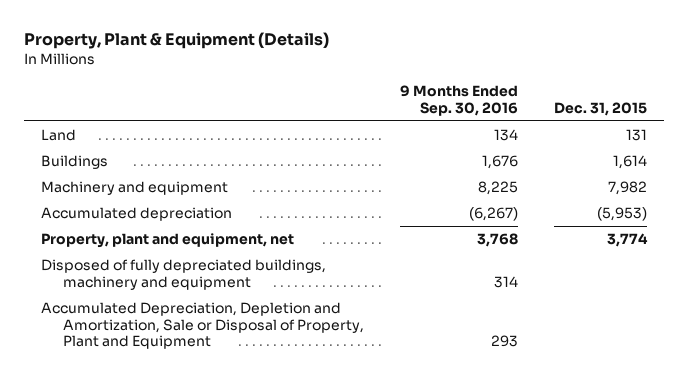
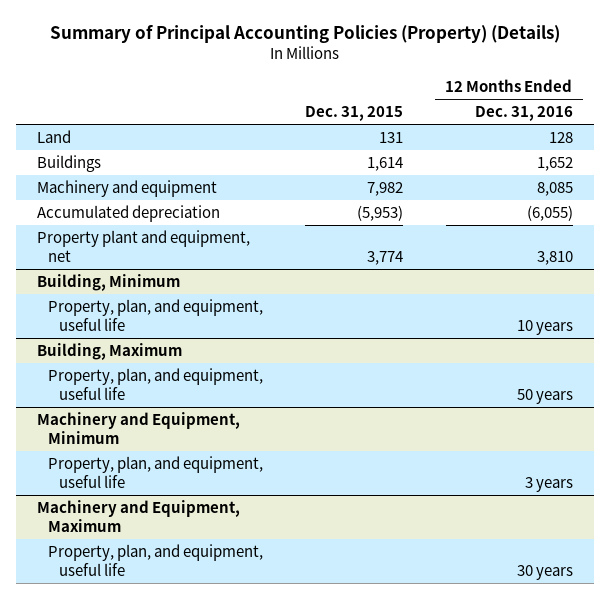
- Property, Plant & Equipment (Details)
+ Summary of Principal Accounting Policies (Property) (Details)
- | 9 Months Ended Sep. 30, 2016 | Dec. 31, 2015
+ | Dec. 31, 2015 | 12 Months Ended Dec. 31, 2016
- Property, plant and equipment, net | 3,768 | 3,774
- Disposed of fully depreciated buildings, machinery and equipment | 314 |
- Accumulated Depreciation, Depletion and Amortization, Sale or Disposal of Property, Plant and Equipment | 293 |
+ Property plant and equipment, net | 3,774 | 3,810
+ Building, Minimum
+ Property, plan, and equipment, useful life | | 10 years
+ Building, Maximum
+ Property, plan, and equipment, useful life | | 50 years
+ Machinery and Equipment, Minimum
+ Property, plan, and equipment, useful life | | 3 years
+ Machinery and Equipment, Maximum
+ Property, plan, and equipment, useful life | | 30 years

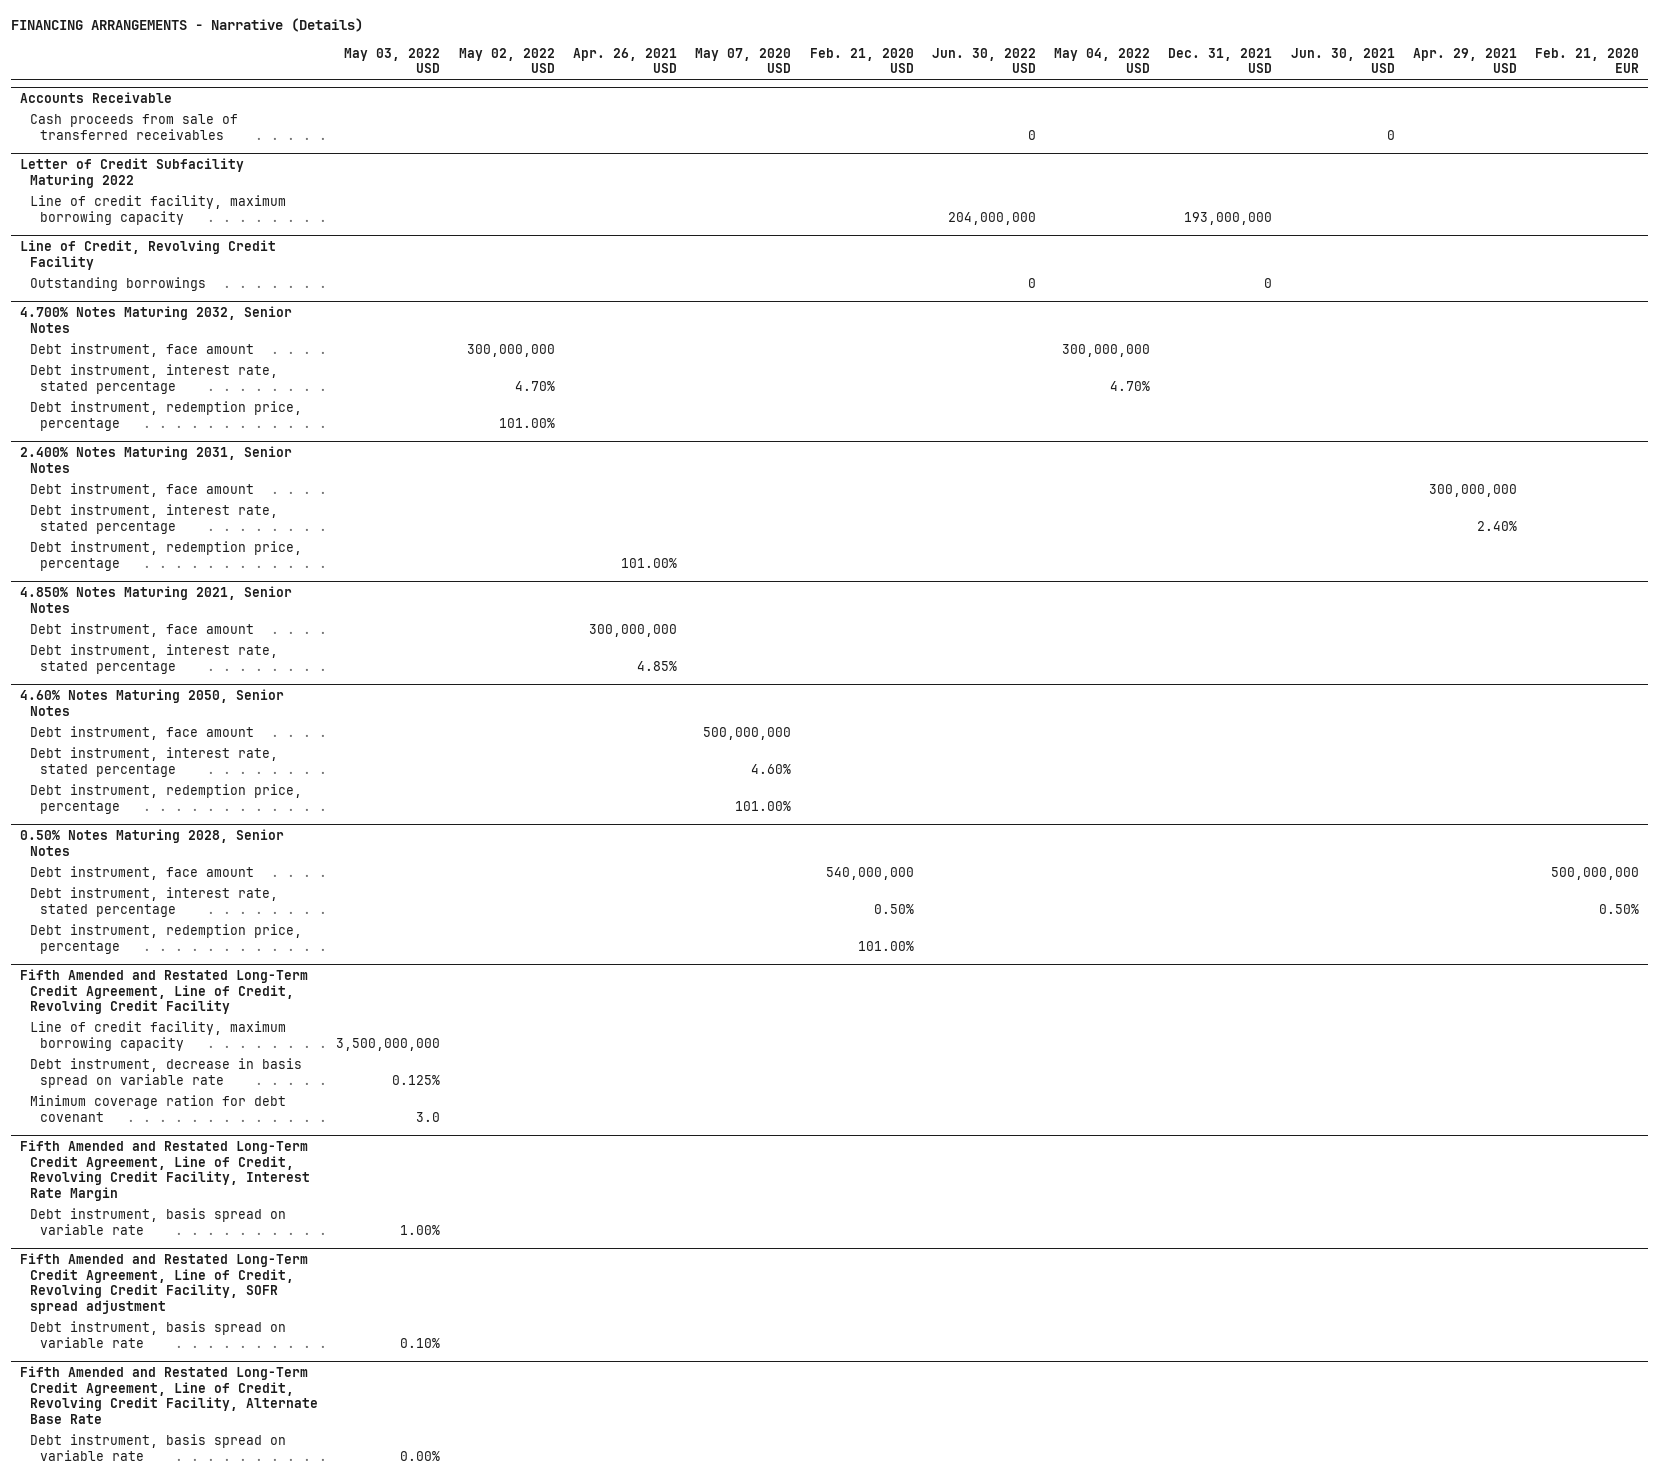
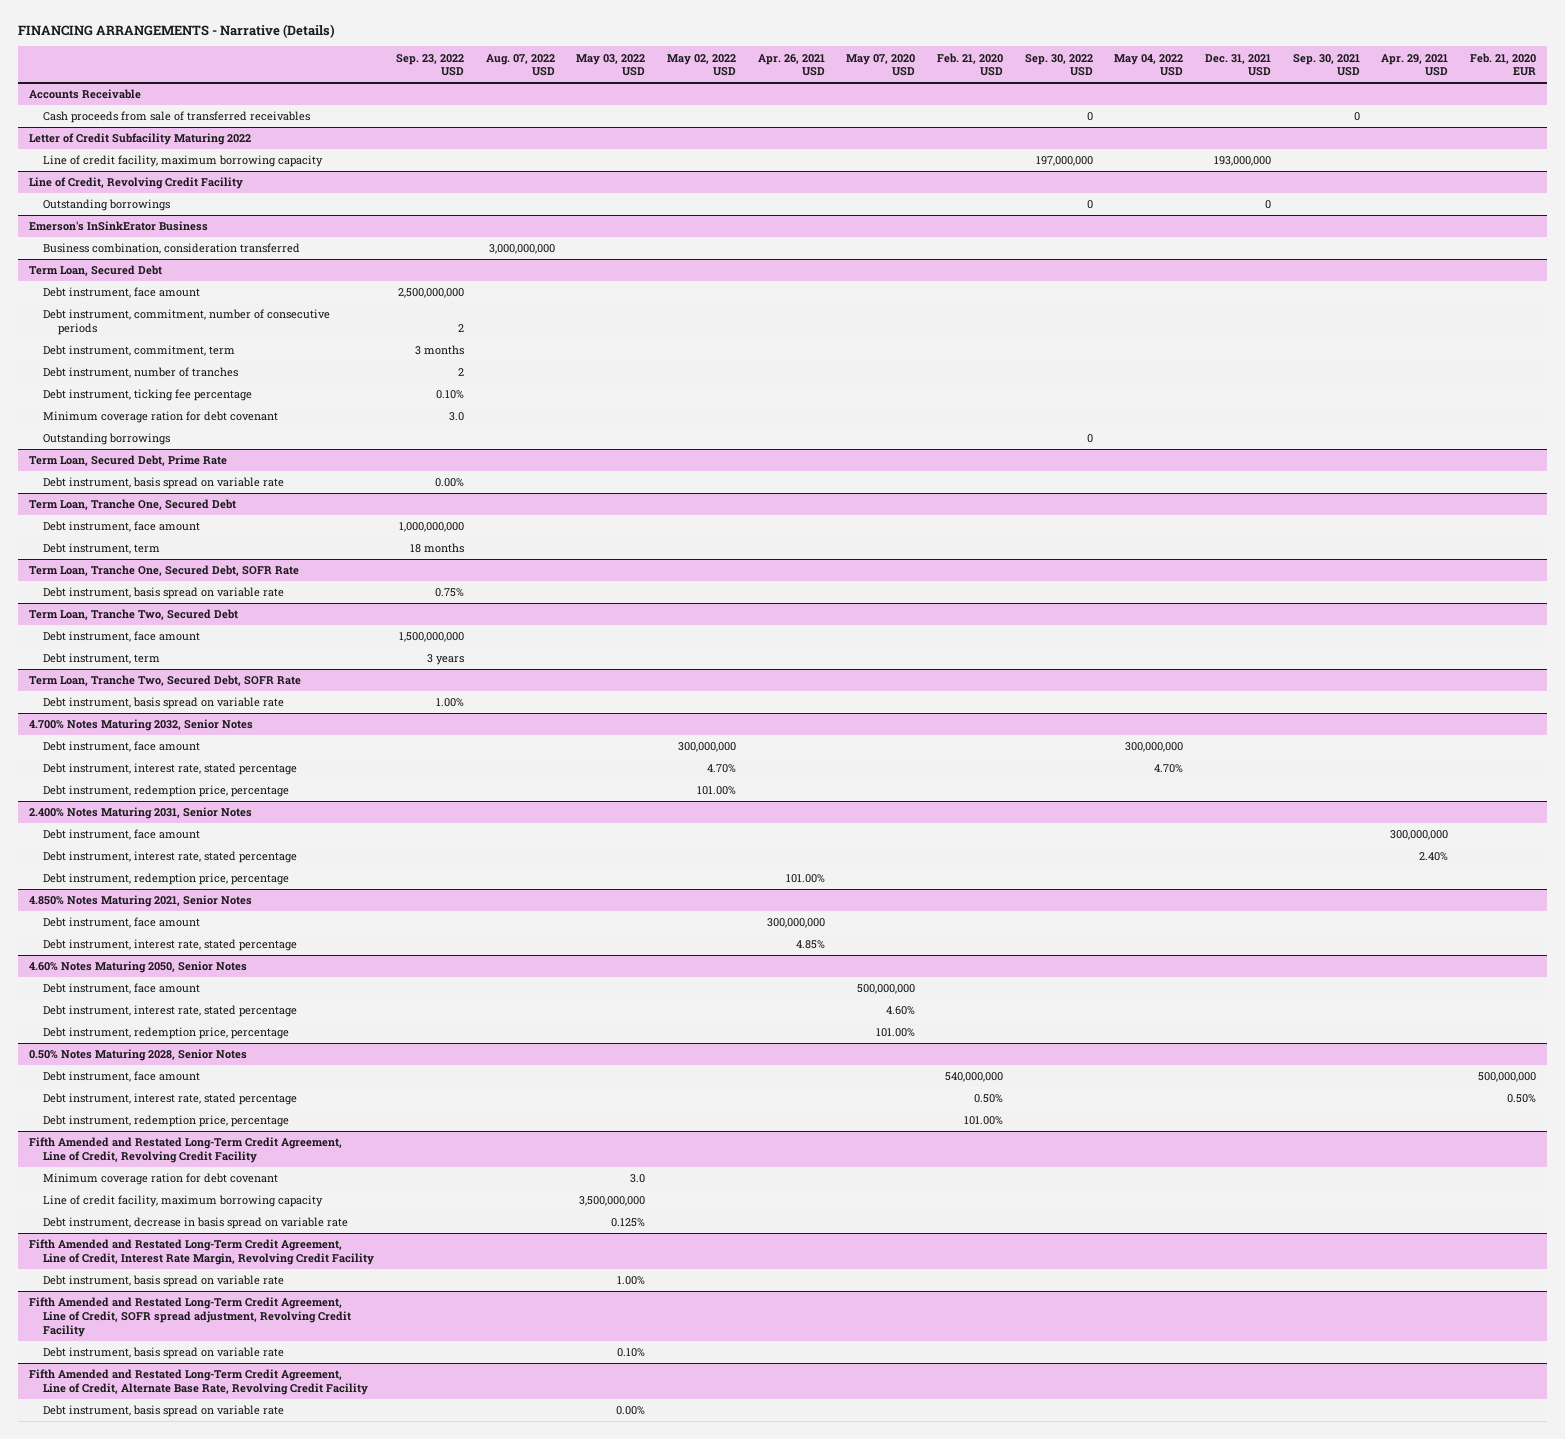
- | May 03, 2022 USD | May 02, 2022 USD | Apr. 26, 2021 USD | May 07, 2020 USD | Feb. 21, 2020 USD | Jun. 30, 2022 USD | May 04, 2022 USD | Dec. 31, 2021 USD | Jun. 30, 2021 USD | Apr. 29, 2021 USD | Feb. 21, 2020 EUR
+ | Sep. 23, 2022 USD | Aug. 07, 2022 USD | May 03, 2022 USD | May 02, 2022 USD | Apr. 26, 2021 USD | May 07, 2020 USD | Feb. 21, 2020 USD | Sep. 30, 2022 USD | May 04, 2022 USD | Dec. 31, 2021 USD | Sep. 30, 2021 USD | Apr. 29, 2021 USD | Feb. 21, 2020 EUR
+ Emerson's InSinkErator Business
+ Business combination, consideration transferred | | 3,000,000,000 | | | | | | | | | | |
+ Term Loan, Secured Debt
+ Debt instrument, face amount | 2,500,000,000 | | | | | | | | | | | |
+ Debt instrument, commitment, number of consecutive periods | 2 | | | | | | | | | | | |
+ Debt instrument, commitment, term | 3 months | | | | | | | | | | | |
+ Debt instrument, number of tranches | 2 | | | | | | | | | | | |
+ Debt instrument, ticking fee percentage | 0.10% | | | | | | | | | | | |
+ Minimum coverage ration for debt covenant | 3.0 | | | | | | | | | | | |
+ Outstanding borrowings | | | | | | | | 0 | | | | |
+ Term Loan, Secured Debt, Prime Rate
+ Debt instrument, basis spread on variable rate | 0.00% | | | | | | | | | | | |
+ Term Loan, Tranche One, Secured Debt
+ Debt instrument, face amount | 1,000,000,000 | | | | | | | | | | | |
+ Debt instrument, term | 18 months | | | | | | | | | | | |
+ Term Loan, Tranche One, Secured Debt, SOFR Rate
+ Debt instrument, basis spread on variable rate | 0.75% | | | | | | | | | | | |
+ Term Loan, Tranche Two, Secured Debt
+ Debt instrument, face amount | 1,500,000,000 | | | | | | | | | | | |
+ Debt instrument, term | 3 years | | | | | | | | | | | |
+ Term Loan, Tranche Two, Secured Debt, SOFR Rate
+ Debt instrument, basis spread on variable rate | 1.00% | | | | | | | | | | | |
@ Fifth Amended and Restated Long-Term Credit Agreement, Line of Credit, Revolving Credit Facility
moved up: Minimum coverage ration for debt covenant | | | 3.0 | | | | | | | | | |
- Fifth Amended and Restated Long-Term Credit Agreement, Line of Credit, Revolving Credit Facility, Interest Rate Margin
+ Fifth Amended and Restated Long-Term Credit Agreement, Line of Credit, Interest Rate Margin, Revolving Credit Facility
- Fifth Amended and Restated Long-Term Credit Agreement, Line of Credit, Revolving Credit Facility, SOFR spread adjustment
+ Fifth Amended and Restated Long-Term Credit Agreement, Line of Credit, SOFR spread adjustment, Revolving Credit Facility
- Fifth Amended and Restated Long-Term Credit Agreement, Line of Credit, Revolving Credit Facility, Alternate Base Rate
+ Fifth Amended and Restated Long-Term Credit Agreement, Line of Credit, Alternate Base Rate, Revolving Credit Facility

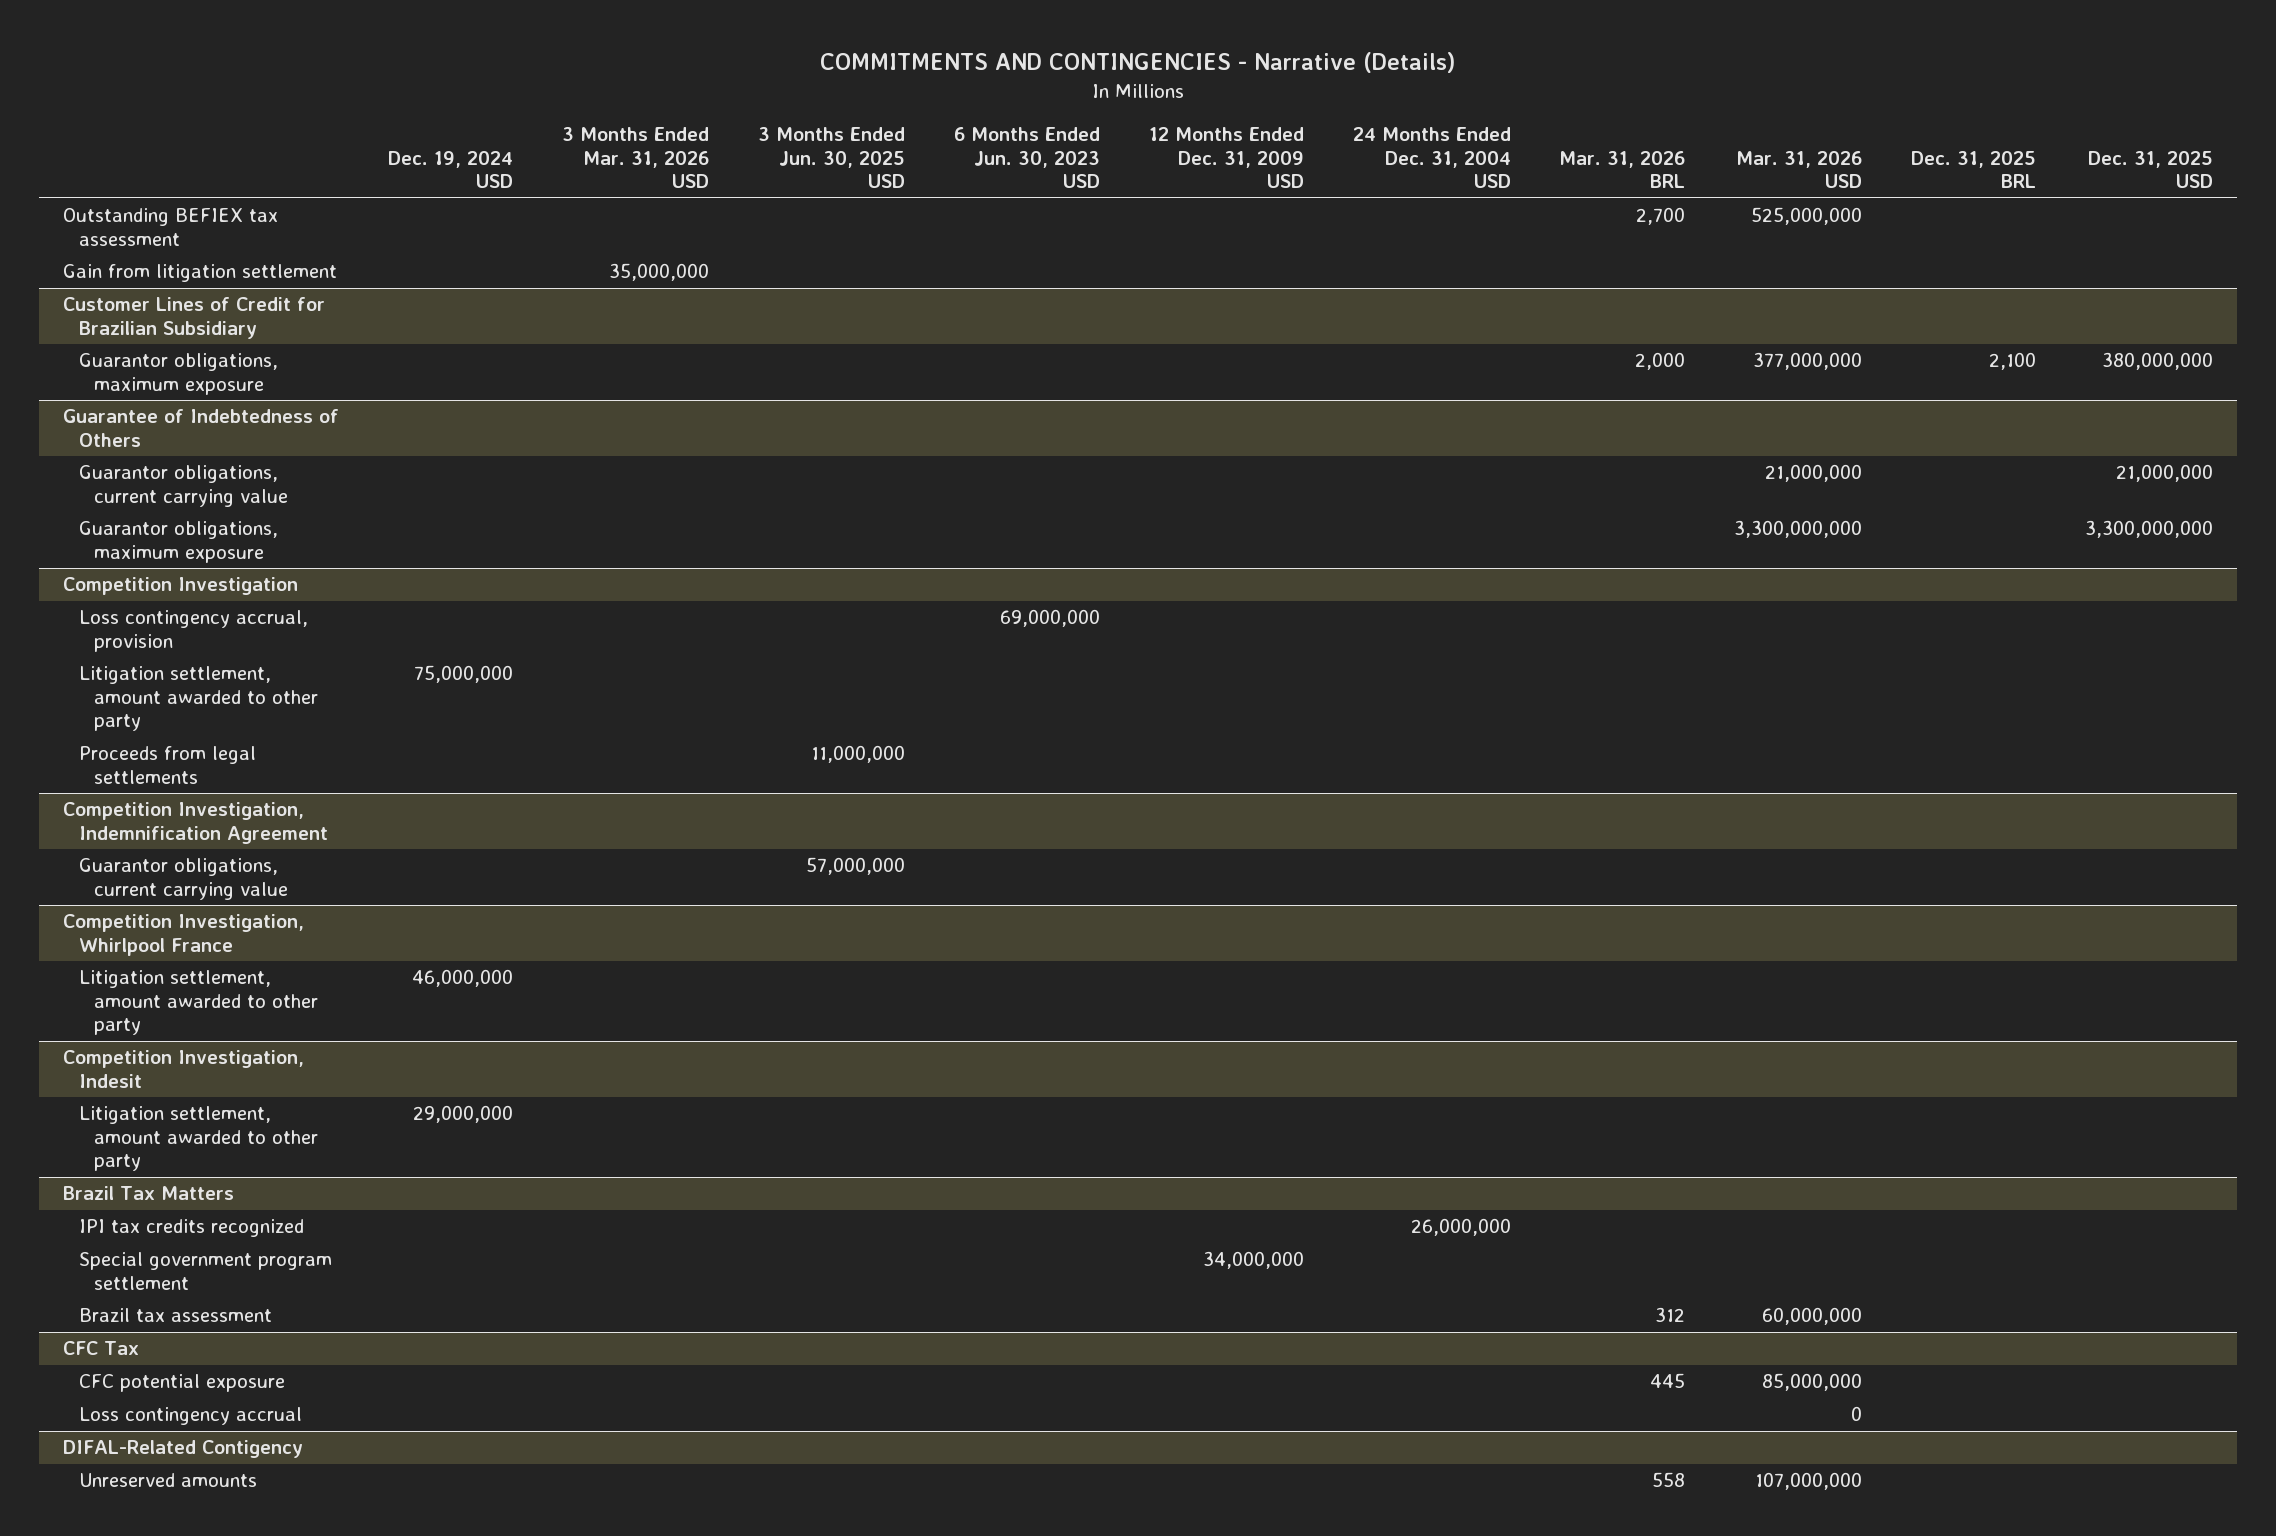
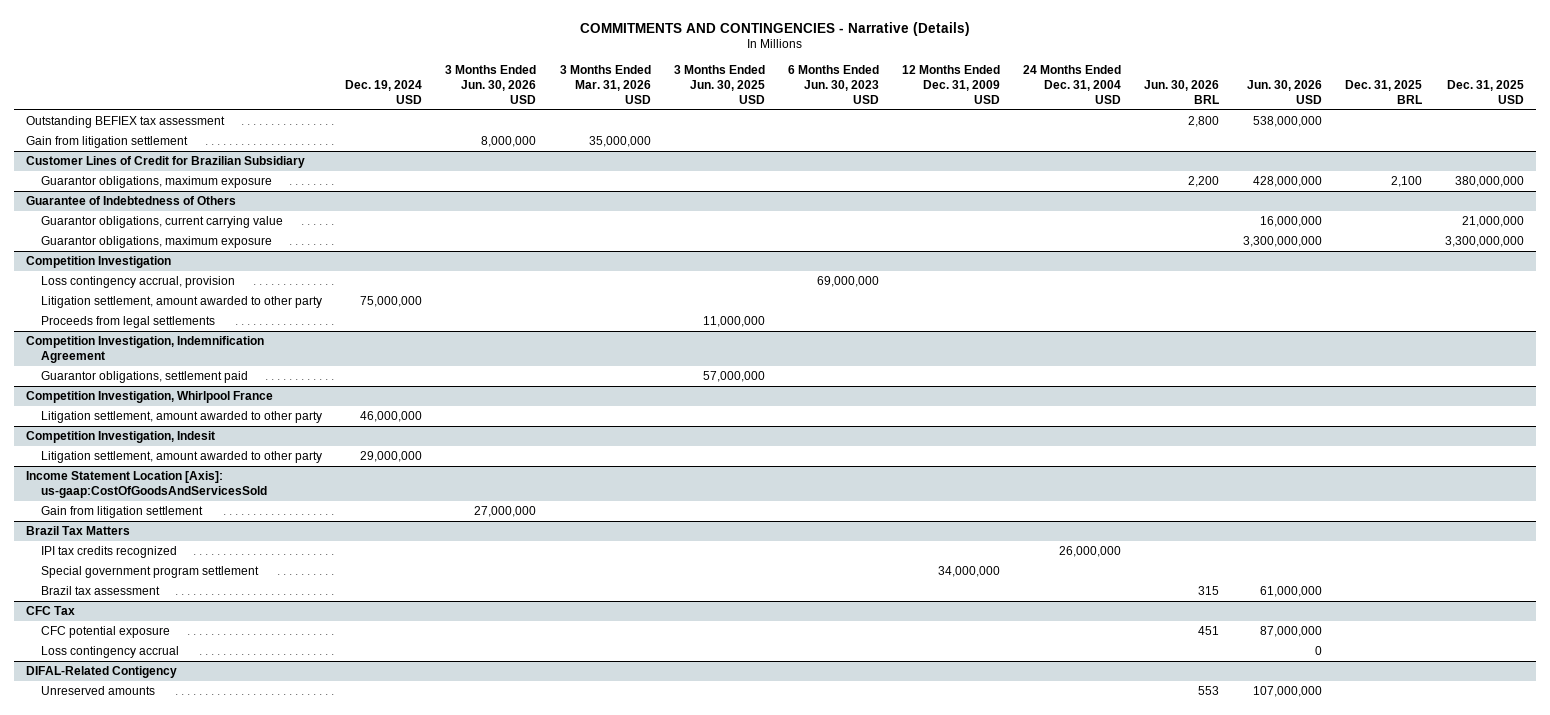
- | Dec. 19, 2024 USD | 3 Months Ended Mar. 31, 2026 USD | 3 Months Ended Jun. 30, 2025 USD | 6 Months Ended Jun. 30, 2023 USD | 12 Months Ended Dec. 31, 2009 USD | 24 Months Ended Dec. 31, 2004 USD | Mar. 31, 2026 BRL | Mar. 31, 2026 USD | Dec. 31, 2025 BRL | Dec. 31, 2025 USD
+ | Dec. 19, 2024 USD | 3 Months Ended Jun. 30, 2026 USD | 3 Months Ended Mar. 31, 2026 USD | 3 Months Ended Jun. 30, 2025 USD | 6 Months Ended Jun. 30, 2023 USD | 12 Months Ended Dec. 31, 2009 USD | 24 Months Ended Dec. 31, 2004 USD | Jun. 30, 2026 BRL | Jun. 30, 2026 USD | Dec. 31, 2025 BRL | Dec. 31, 2025 USD
@ Competition Investigation, Indemnification Agreement
- Guarantor obligations, current carrying value | | | 57,000,000 | | | | | | |
+ Guarantor obligations, settlement paid | | | | 57,000,000 | | | | | | |
+ Income Statement Location [Axis]: us-gaap:CostOfGoodsAndServicesSold
+ Gain from litigation settlement | | 27,000,000 | | | | | | | | |

